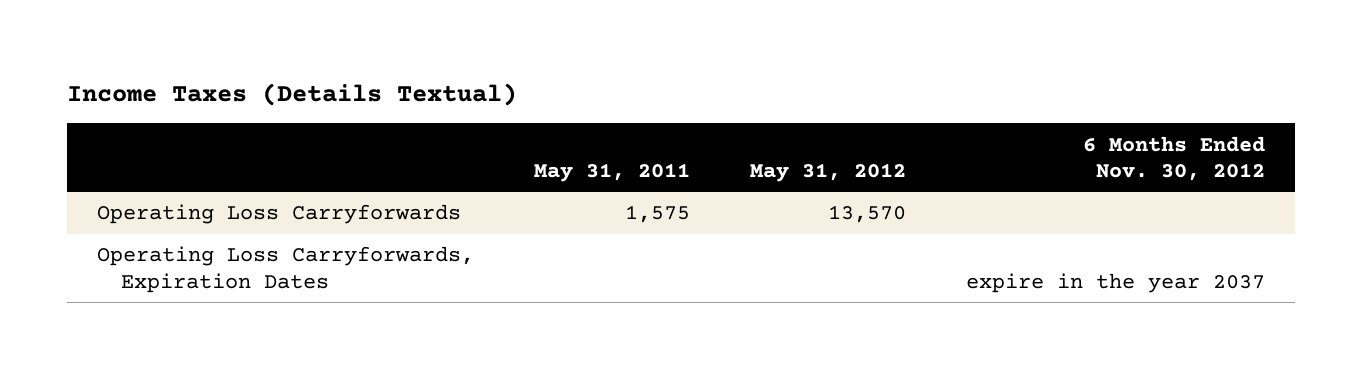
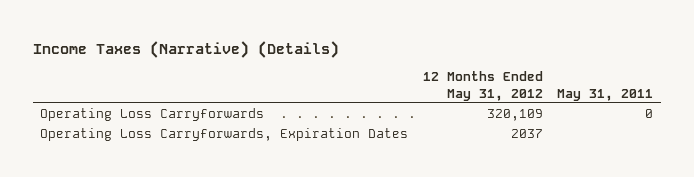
- Income Taxes (Details Textual)
+ Income Taxes (Narrative) (Details)
- | May 31, 2011 | May 31, 2012 | 6 Months Ended Nov. 30, 2012
+ | 12 Months Ended May 31, 2012 | May 31, 2011
- Operating Loss Carryforwards | 1,575 | 13,570 |
+ Operating Loss Carryforwards | 320,109 | 0

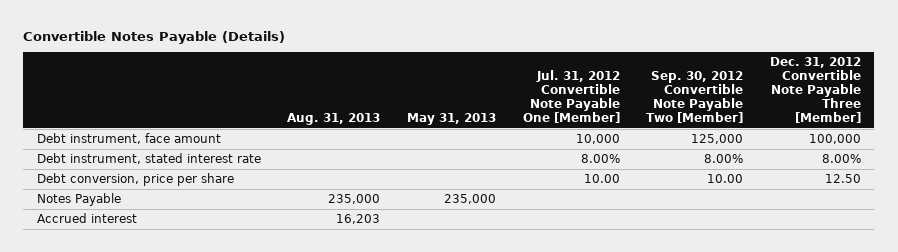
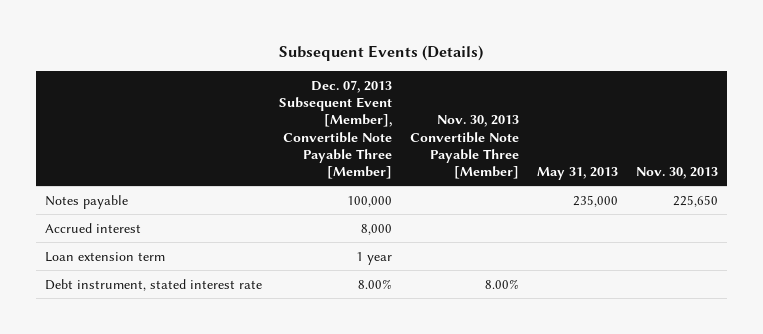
- Convertible Notes Payable (Details)
+ Subsequent Events (Details)
- | Aug. 31, 2013 | May 31, 2013 | Jul. 31, 2012 Convertible Note Payable One [Member] | Sep. 30, 2012 Convertible Note Payable Two [Member] | Dec. 31, 2012 Convertible Note Payable Three [Member]
+ | Dec. 07, 2013 Subsequent Event [Member], Convertible Note Payable Three [Member] | Nov. 30, 2013 Convertible Note Payable Three [Member] | May 31, 2013 | Nov. 30, 2013
- Debt instrument, face amount | | | 10,000 | 125,000 | 100,000
- Debt conversion, price per share | | | 10.00 | 10.00 | 12.50
- Notes Payable | 235,000 | 235,000 | | |
+ Notes payable | 100,000 | | 235,000 | 225,650
+ Loan extension term | 1 year | | |
moved down: Debt instrument, stated interest rate | 8.00% | 8.00% | |

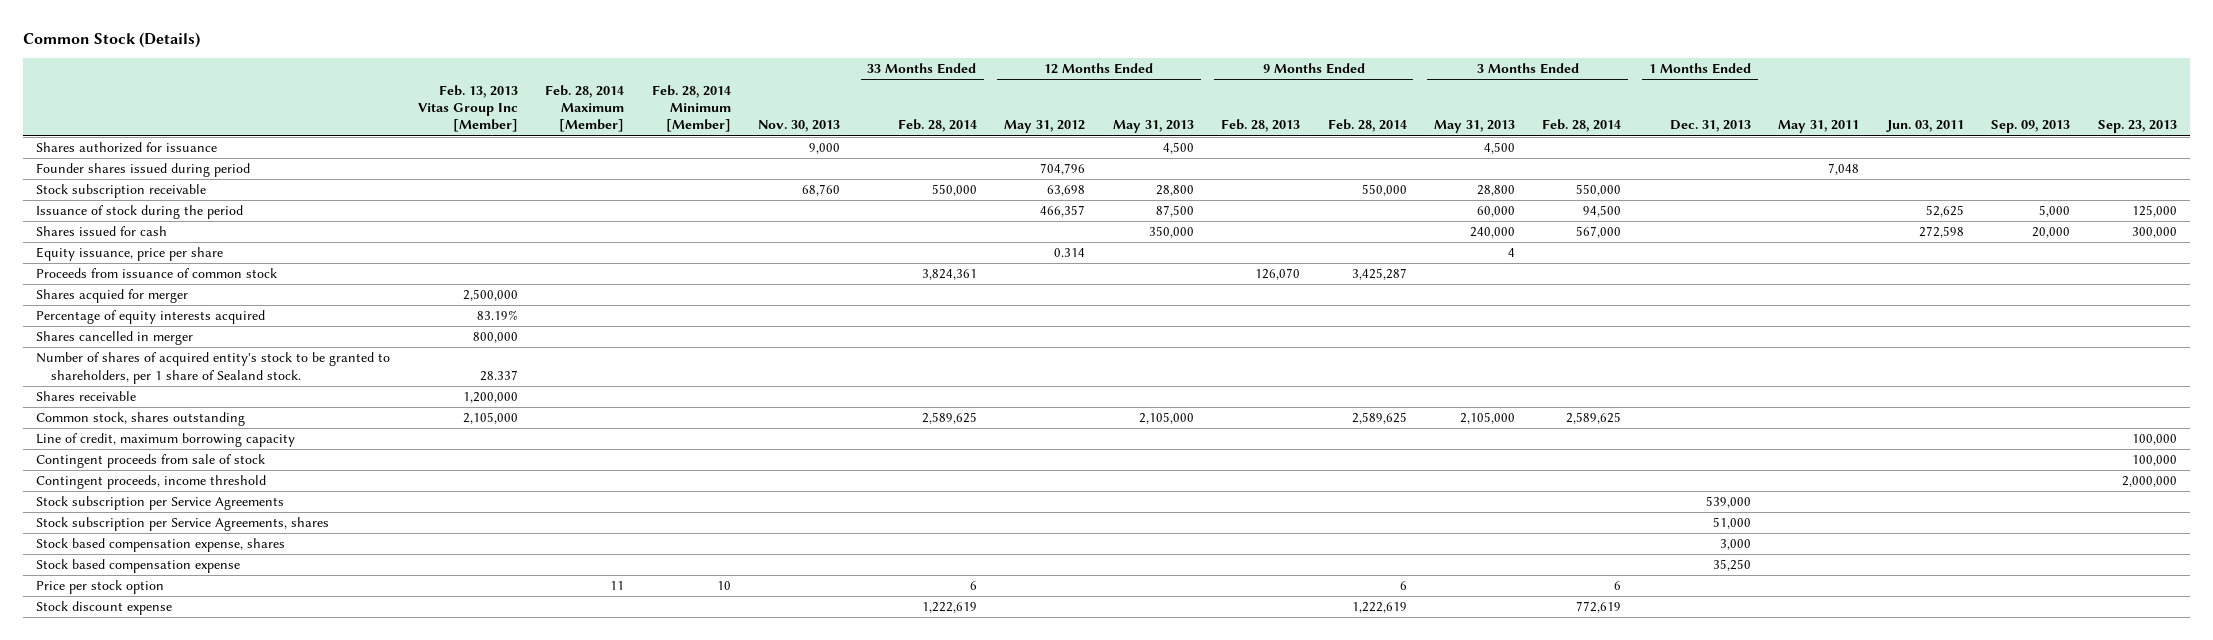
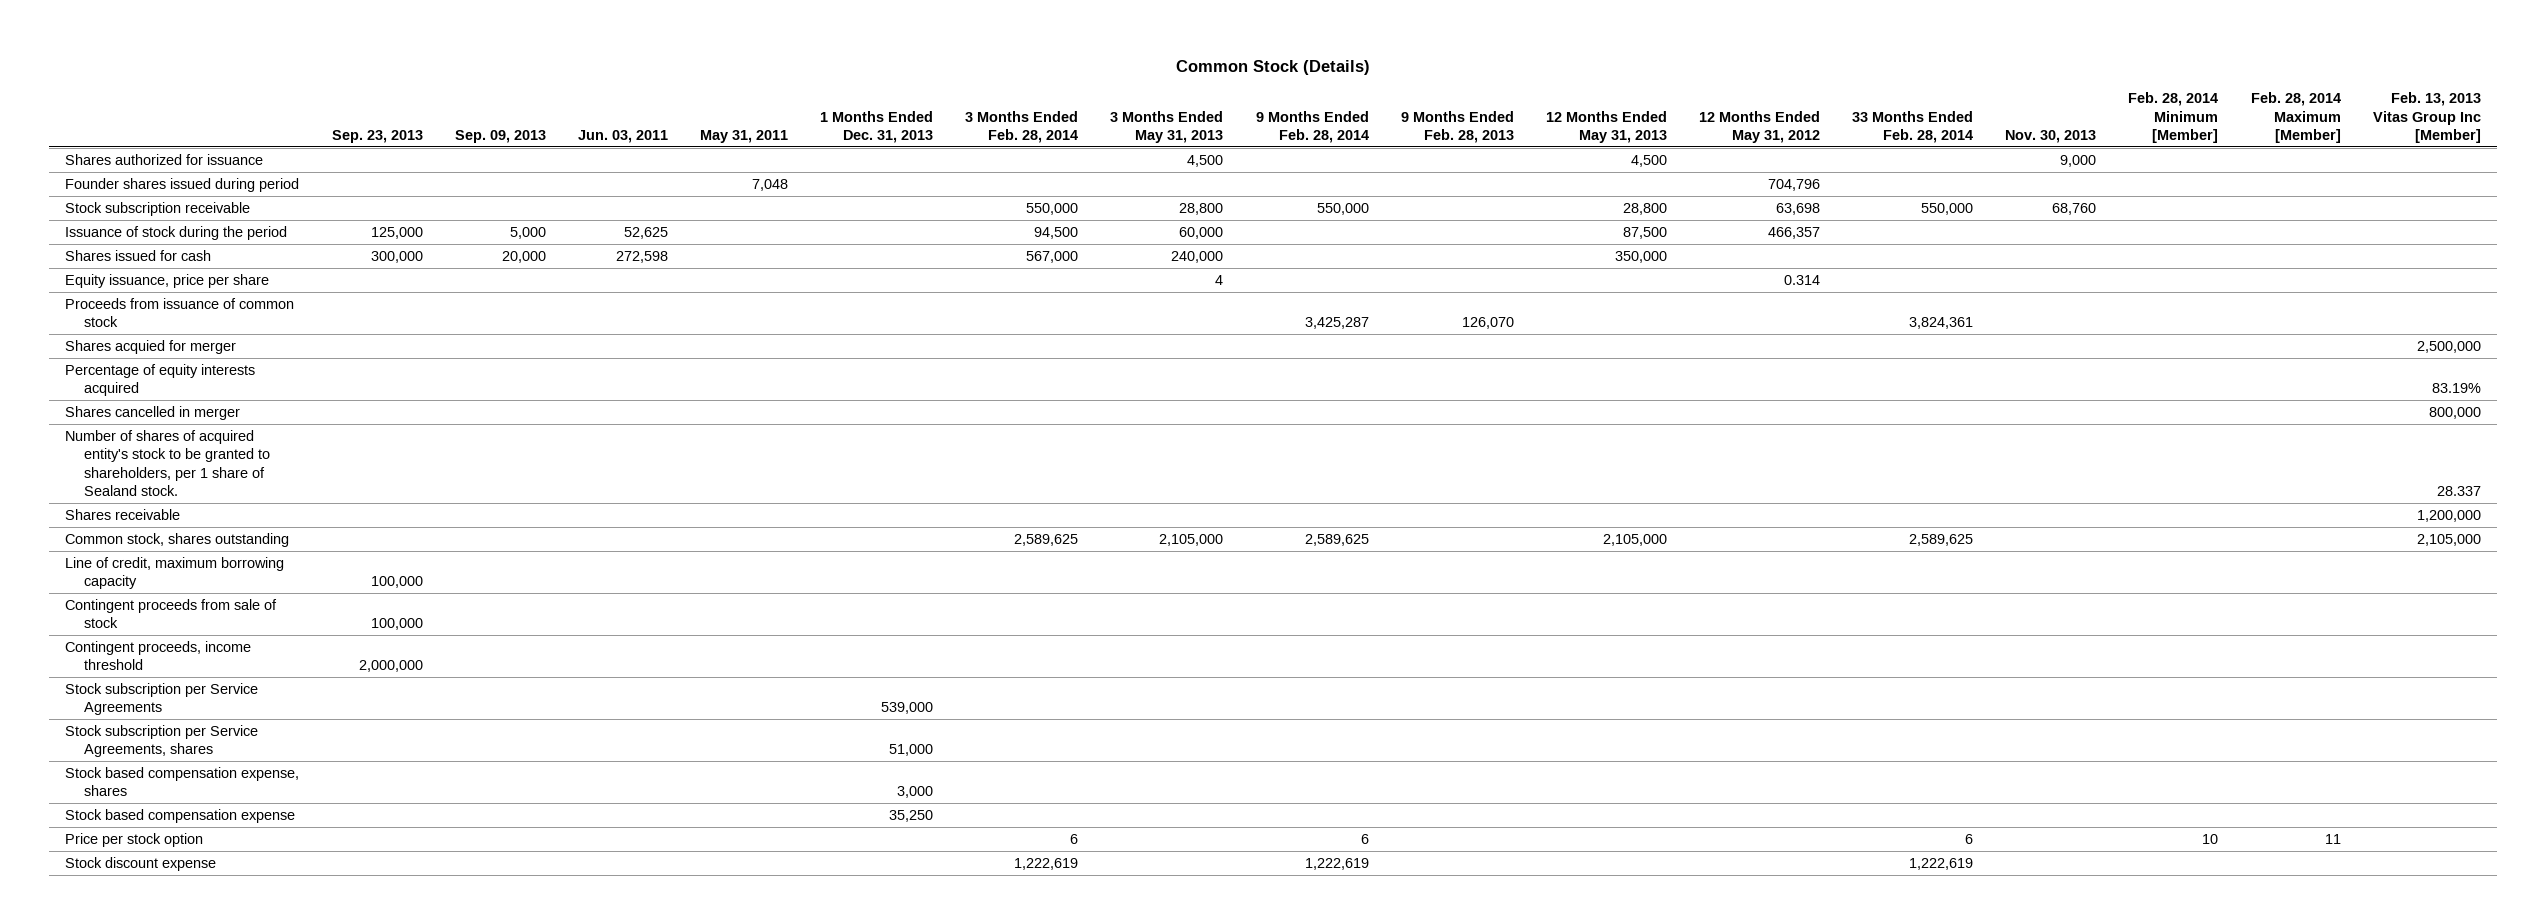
- | Feb. 13, 2013 Vitas Group Inc [Member] | Feb. 28, 2014 Maximum [Member] | Feb. 28, 2014 Minimum [Member] | Nov. 30, 2013 | 33 Months Ended Feb. 28, 2014 | 12 Months Ended May 31, 2012 | 12 Months Ended May 31, 2013 | 9 Months Ended Feb. 28, 2013 | 9 Months Ended Feb. 28, 2014 | 3 Months Ended May 31, 2013 | 3 Months Ended Feb. 28, 2014 | 1 Months Ended Dec. 31, 2013 | May 31, 2011 | Jun. 03, 2011 | Sep. 09, 2013 | Sep. 23, 2013
+ | Sep. 23, 2013 | Sep. 09, 2013 | Jun. 03, 2011 | May 31, 2011 | 1 Months Ended Dec. 31, 2013 | 3 Months Ended Feb. 28, 2014 | 3 Months Ended May 31, 2013 | 9 Months Ended Feb. 28, 2014 | 9 Months Ended Feb. 28, 2013 | 12 Months Ended May 31, 2013 | 12 Months Ended May 31, 2012 | 33 Months Ended Feb. 28, 2014 | Nov. 30, 2013 | Feb. 28, 2014 Minimum [Member] | Feb. 28, 2014 Maximum [Member] | Feb. 13, 2013 Vitas Group Inc [Member]
- Stock discount expense | | | | | 1,222,619 | | | | 1,222,619 | | 772,619 | | | | |
+ Stock discount expense | | | | | | 1,222,619 | | 1,222,619 | | | | 1,222,619 | | | |

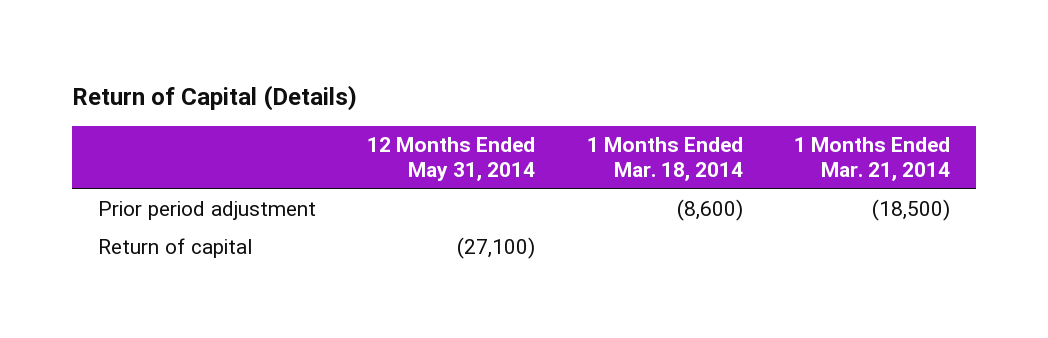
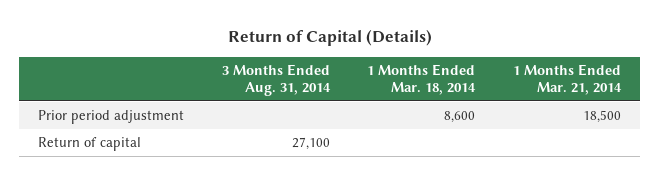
- | 12 Months Ended May 31, 2014 | 1 Months Ended Mar. 18, 2014 | 1 Months Ended Mar. 21, 2014
+ | 3 Months Ended Aug. 31, 2014 | 1 Months Ended Mar. 18, 2014 | 1 Months Ended Mar. 21, 2014
- Prior period adjustment | | (8,600) | (18,500)
+ Prior period adjustment | | 8,600 | 18,500

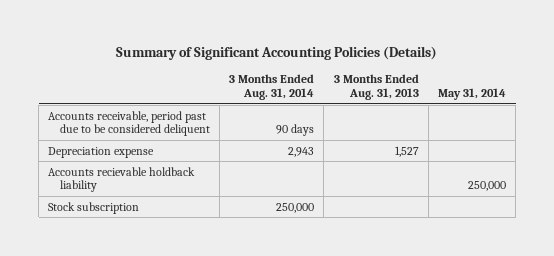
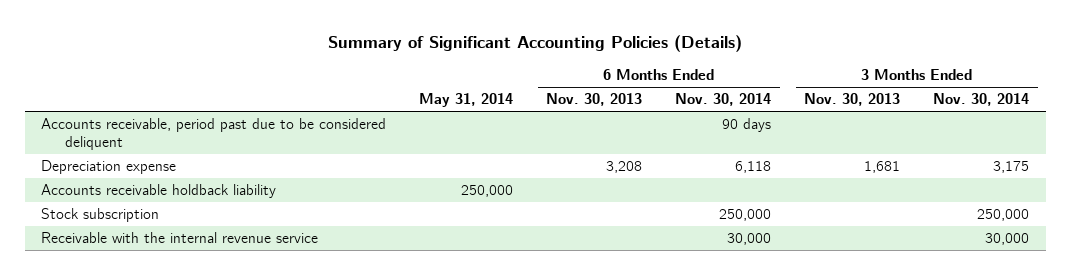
- | 3 Months Ended Aug. 31, 2014 | 3 Months Ended Aug. 31, 2013 | May 31, 2014
+ | May 31, 2014 | 6 Months Ended Nov. 30, 2013 | 6 Months Ended Nov. 30, 2014 | 3 Months Ended Nov. 30, 2013 | 3 Months Ended Nov. 30, 2014
- Accounts recievable holdback liability | | | 250,000
+ Accounts receivable holdback liability | 250,000 | | | |
+ Receivable with the internal revenue service | | | 30,000 | | 30,000

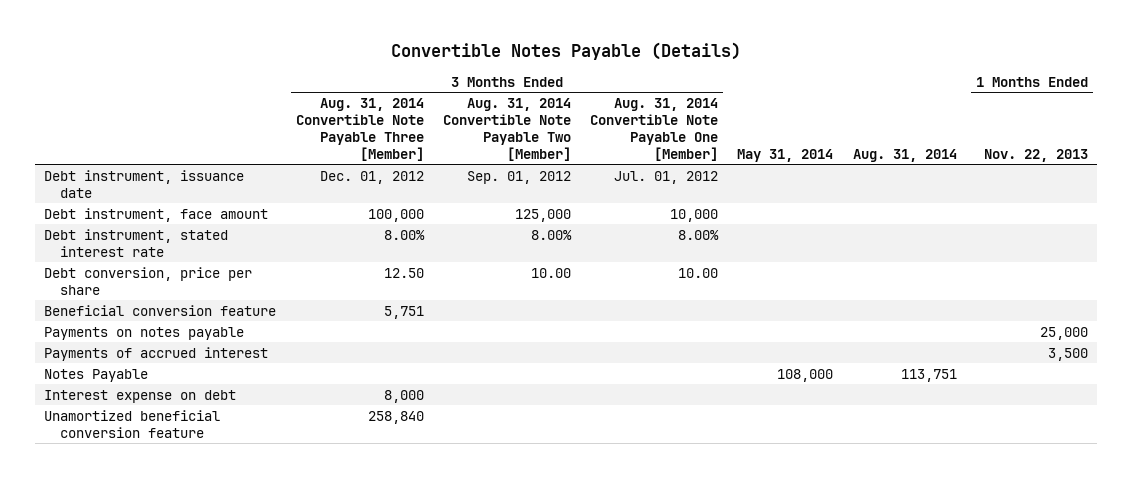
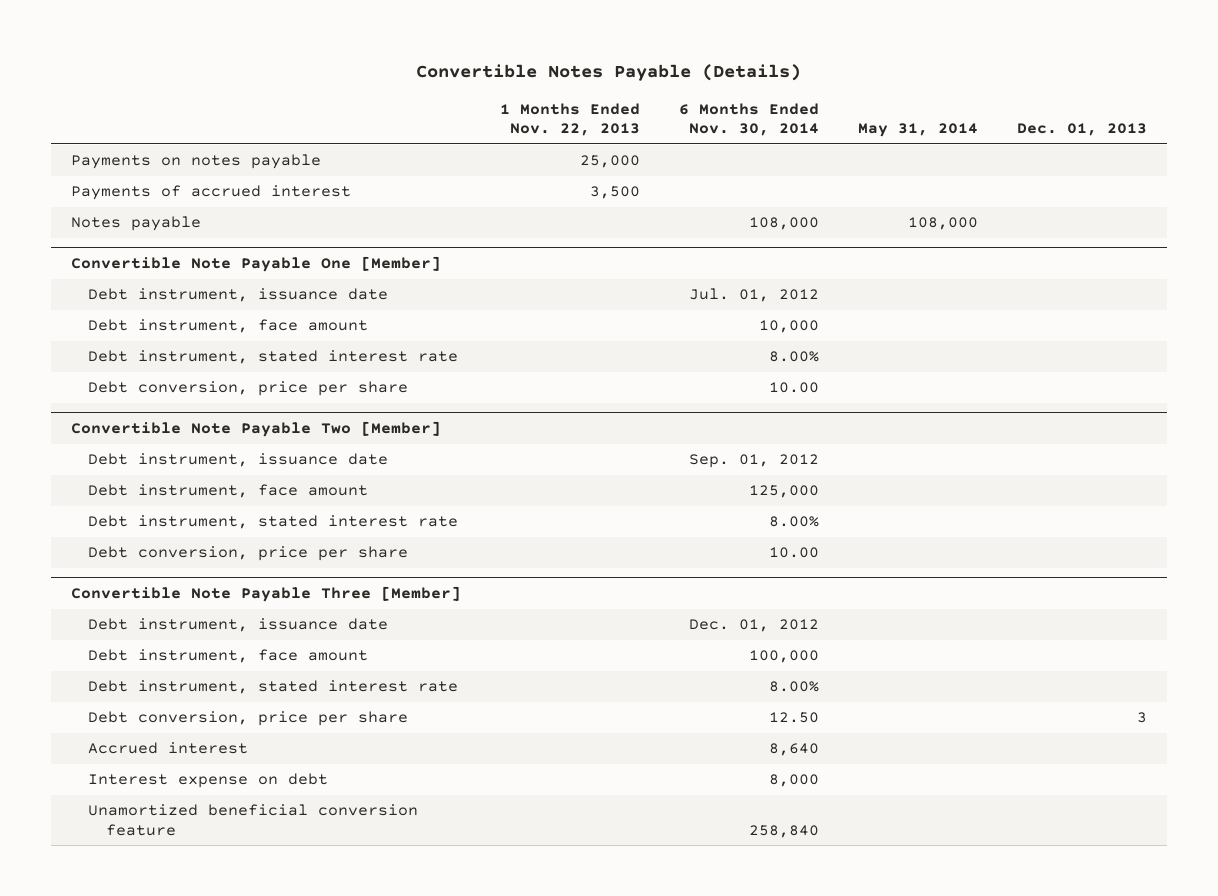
- | 3 Months Ended Aug. 31, 2014 Convertible Note Payable Three [Member] | 3 Months Ended Aug. 31, 2014 Convertible Note Payable Two [Member] | 3 Months Ended Aug. 31, 2014 Convertible Note Payable One [Member] | May 31, 2014 | Aug. 31, 2014 | 1 Months Ended Nov. 22, 2013
+ | 1 Months Ended Nov. 22, 2013 | 6 Months Ended Nov. 30, 2014 | May 31, 2014 | Dec. 01, 2013
- Debt instrument, issuance date | Dec. 01, 2012 | Sep. 01, 2012 | Jul. 01, 2012 | | |
- Debt instrument, face amount | 100,000 | 125,000 | 10,000 | | |
- Debt instrument, stated interest rate | 8.00% | 8.00% | 8.00% | | |
- Debt conversion, price per share | 12.50 | 10.00 | 10.00 | | |
- Beneficial conversion feature | 5,751 | | | | |
- Notes Payable | | | | 108,000 | 113,751 |
- Interest expense on debt | 8,000 | | | | |
- Unamortized beneficial conversion feature | 258,840 | | | | |
+ Notes payable | | 108,000 | 108,000 |
+ Convertible Note Payable One [Member]
+ Debt instrument, issuance date | | Jul. 01, 2012 | |
+ Debt instrument, face amount | | 10,000 | |
+ Debt instrument, stated interest rate | | 8.00% | |
+ Debt conversion, price per share | | 10.00 | |
+ Convertible Note Payable Two [Member]
+ Debt instrument, issuance date | | Sep. 01, 2012 | |
+ Debt instrument, face amount | | 125,000 | |
+ Debt instrument, stated interest rate | | 8.00% | |
+ Debt conversion, price per share | | 10.00 | |
+ Convertible Note Payable Three [Member]
+ Debt instrument, issuance date | | Dec. 01, 2012 | |
+ Debt instrument, face amount | | 100,000 | |
+ Debt instrument, stated interest rate | | 8.00% | |
+ Debt conversion, price per share | | 12.50 | | 3
+ Accrued interest | | 8,640 | |
+ Interest expense on debt | | 8,000 | |
+ Unamortized beneficial conversion feature | | 258,840 | |

